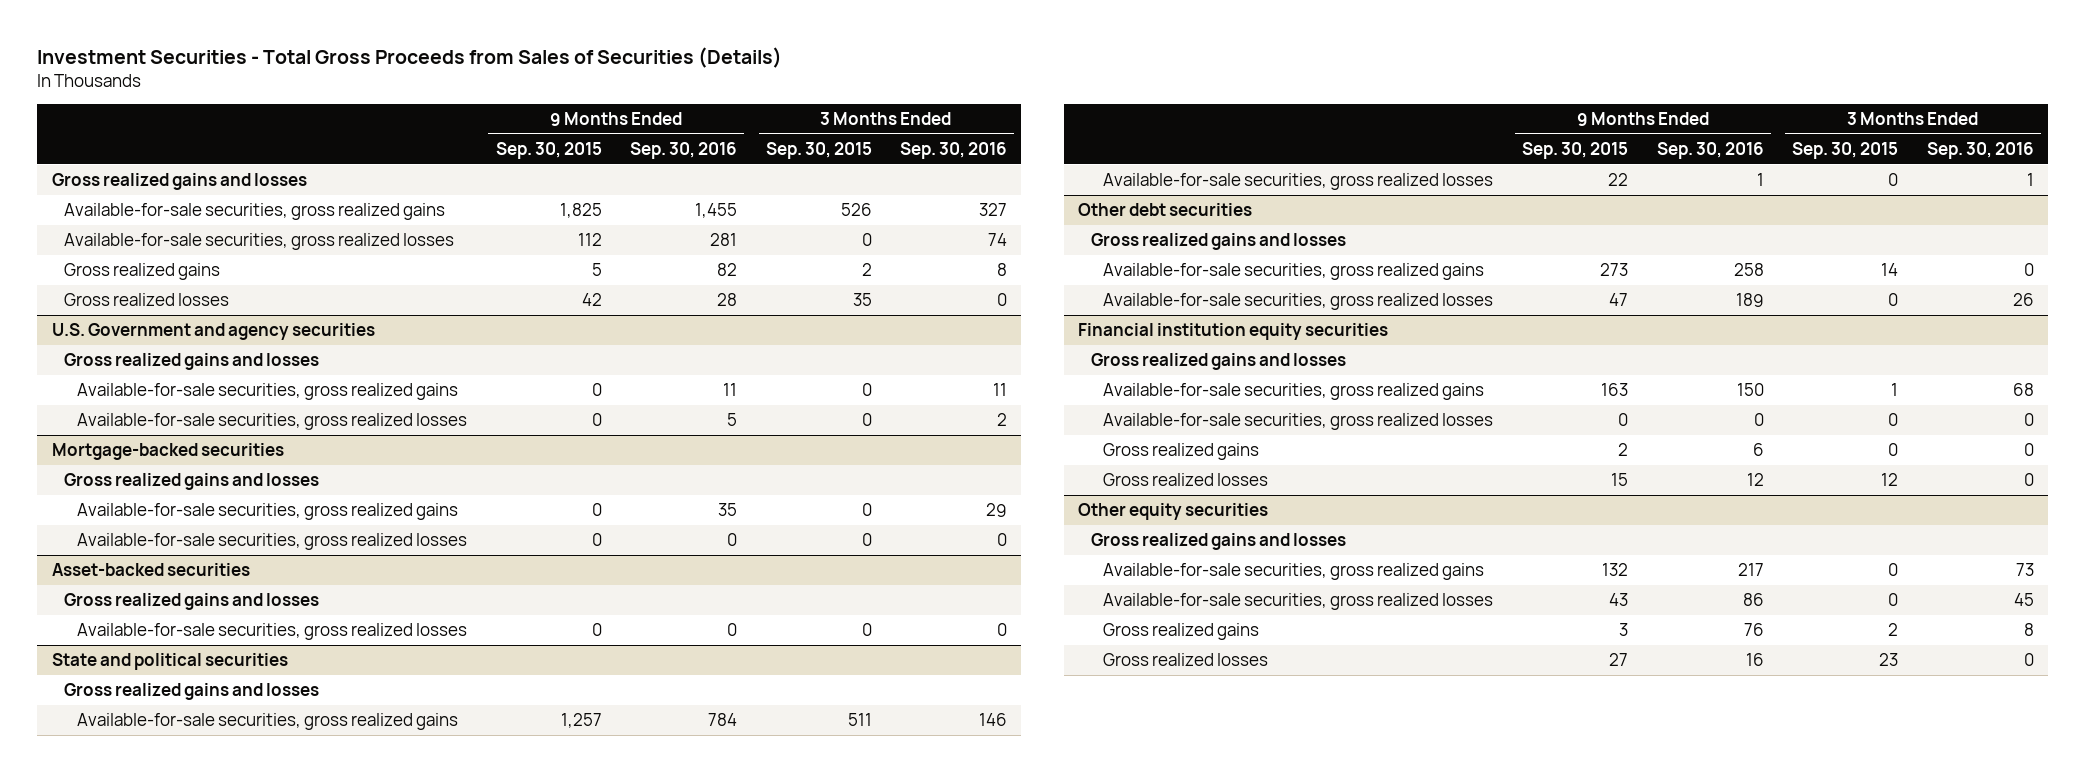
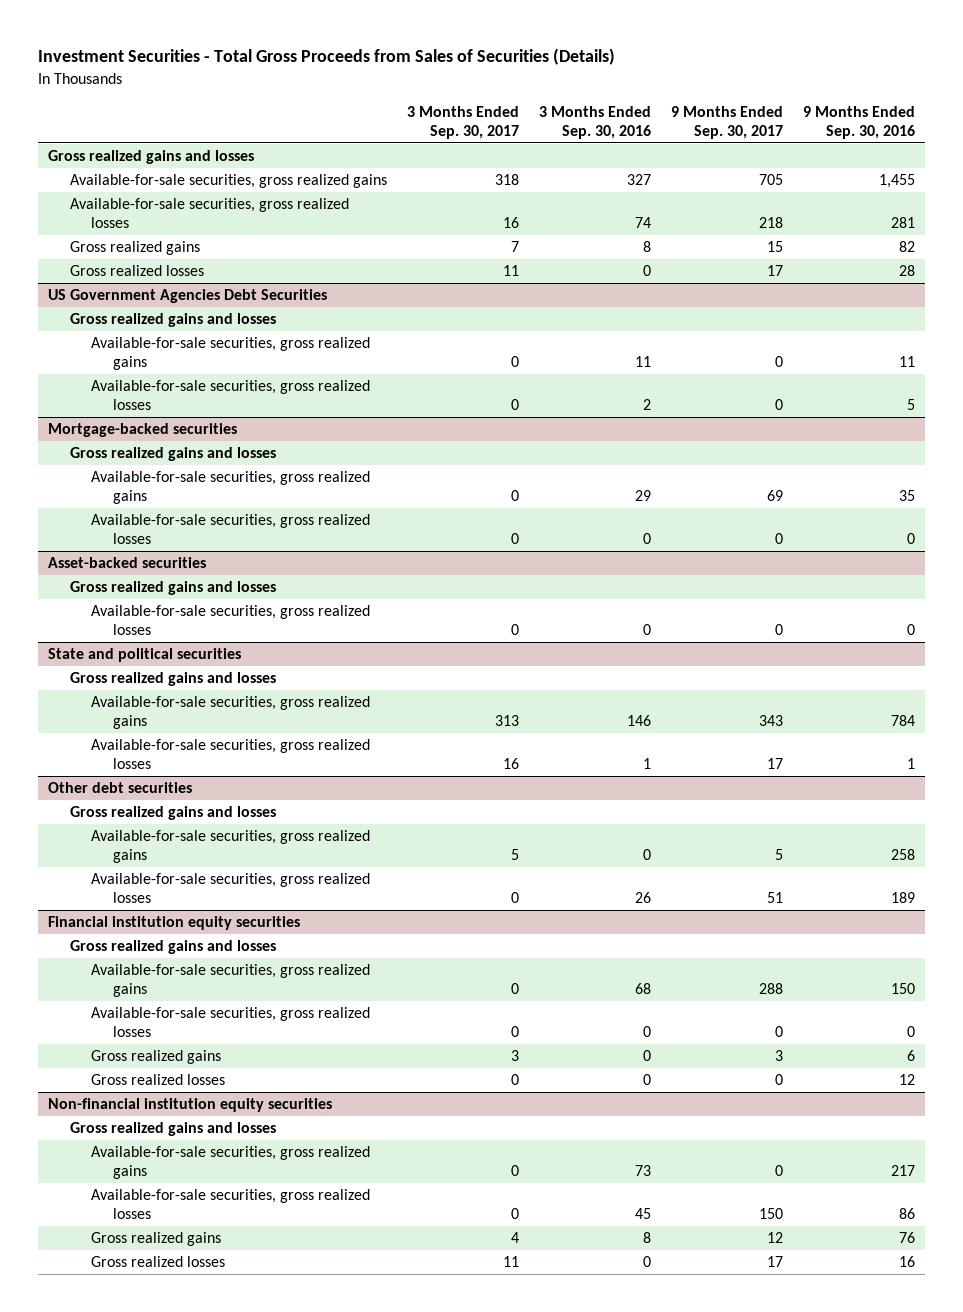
- | 9 Months Ended Sep. 30, 2015 | 9 Months Ended Sep. 30, 2016 | 3 Months Ended Sep. 30, 2015 | 3 Months Ended Sep. 30, 2016
+ | 3 Months Ended Sep. 30, 2017 | 3 Months Ended Sep. 30, 2016 | 9 Months Ended Sep. 30, 2017 | 9 Months Ended Sep. 30, 2016
- U.S. Government and agency securities
+ US Government Agencies Debt Securities
- Other equity securities
+ Non-financial institution equity securities

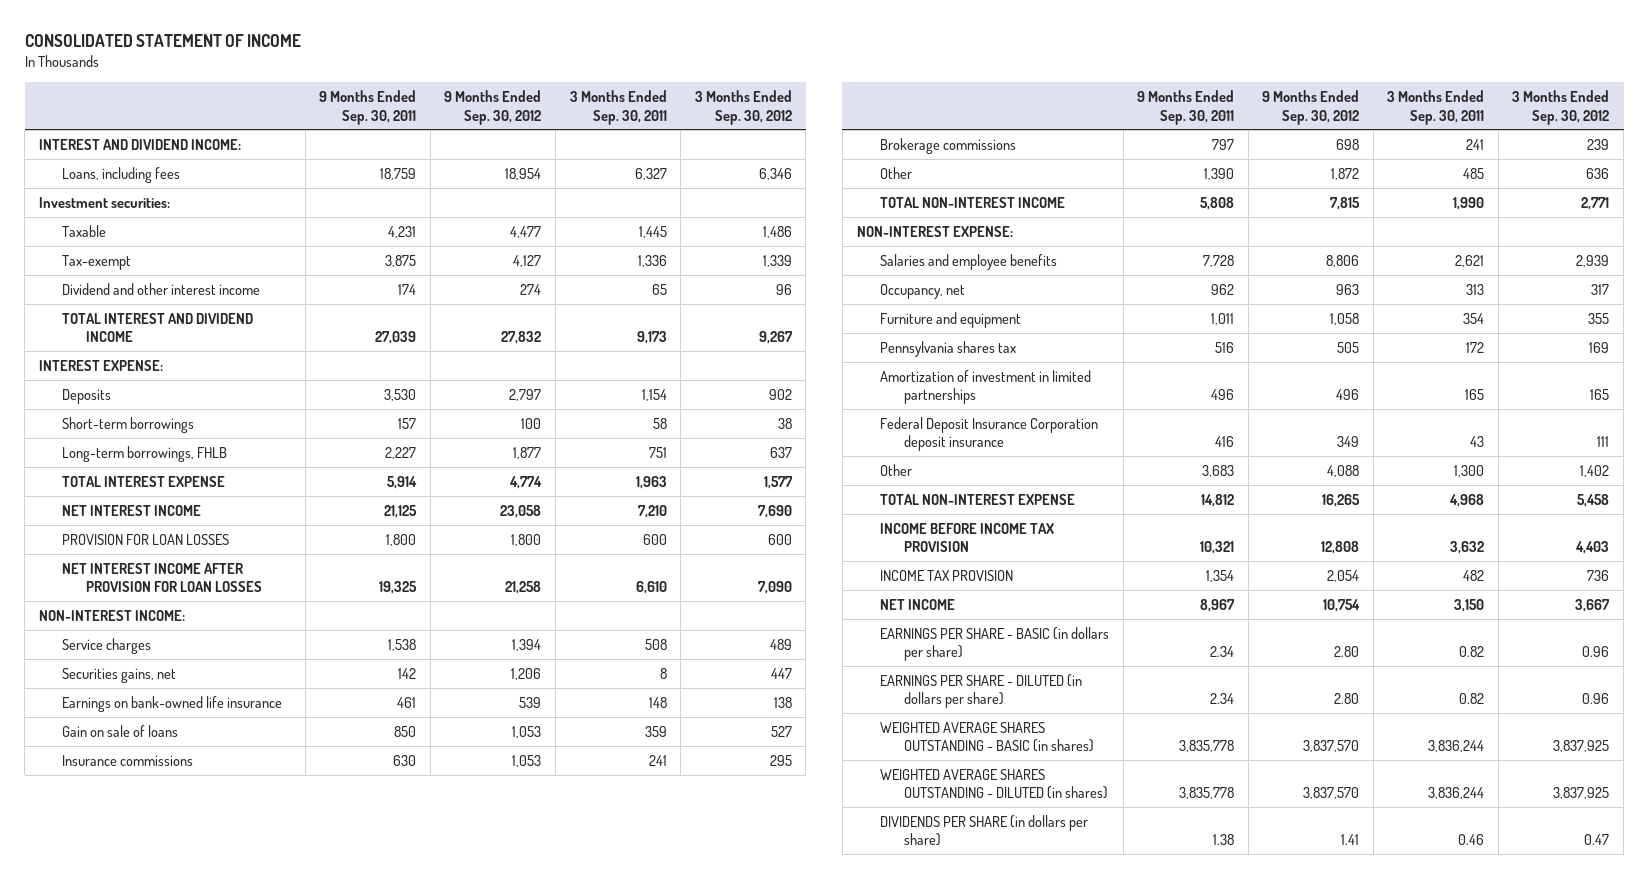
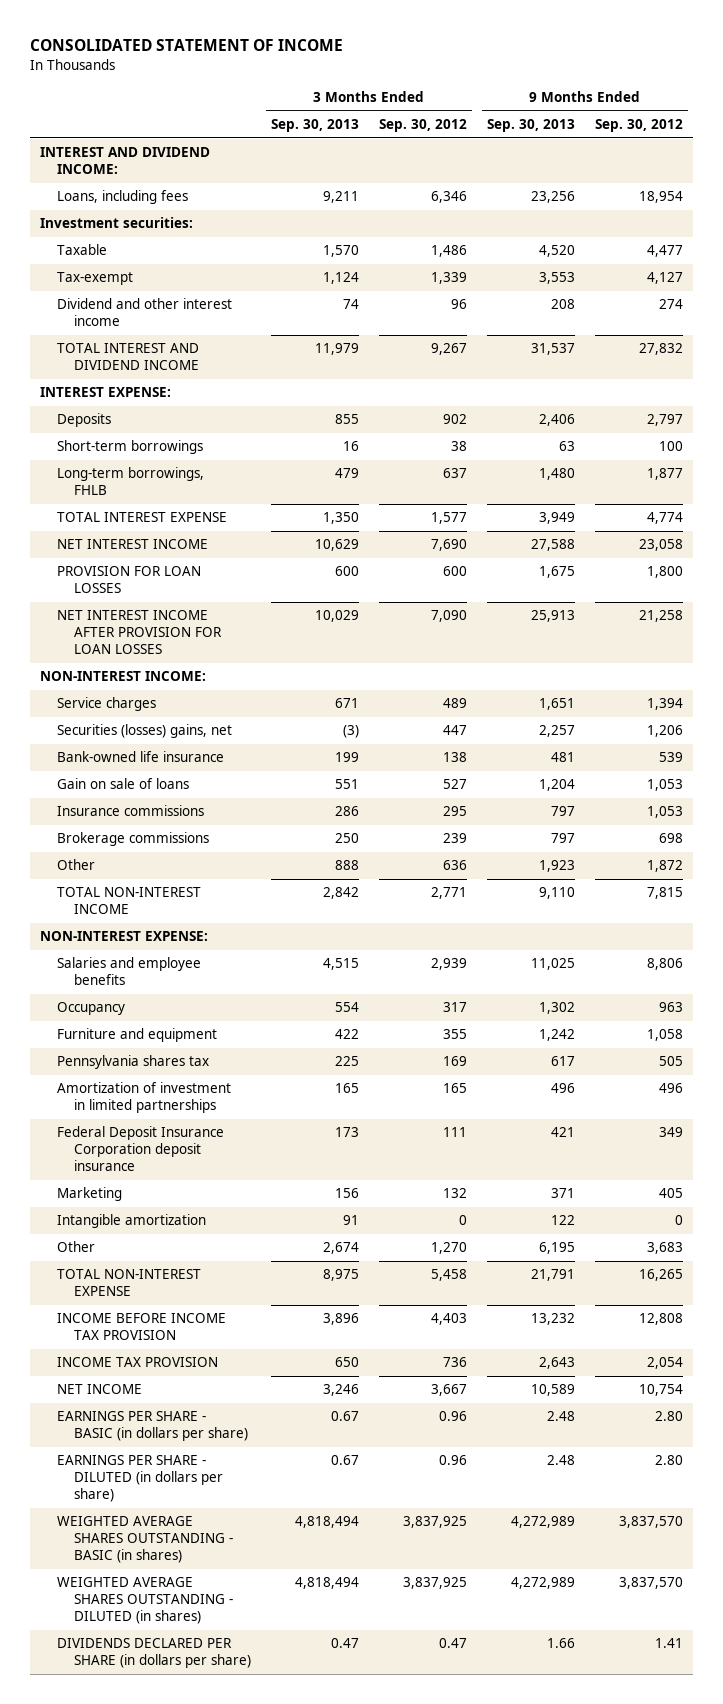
- | 9 Months Ended Sep. 30, 2011 | 9 Months Ended Sep. 30, 2012 | 3 Months Ended Sep. 30, 2011 | 3 Months Ended Sep. 30, 2012
+ | 3 Months Ended Sep. 30, 2013 | 3 Months Ended Sep. 30, 2012 | 9 Months Ended Sep. 30, 2013 | 9 Months Ended Sep. 30, 2012
- Securities gains, net | 142 | 1,206 | 8 | 447
- Earnings on bank-owned life insurance | 461 | 539 | 148 | 138
+ Securities (losses) gains, net | (3) | 447 | 2,257 | 1,206
+ Bank-owned life insurance | 199 | 138 | 481 | 539
- Occupancy, net | 962 | 963 | 313 | 317
+ Occupancy | 554 | 317 | 1,302 | 963
- Other | 3,683 | 4,088 | 1,300 | 1,402
+ Marketing | 156 | 132 | 371 | 405
+ Intangible amortization | 91 | 0 | 122 | 0
+ Other | 2,674 | 1,270 | 6,195 | 3,683
- DIVIDENDS PER SHARE (in dollars per share) | 1.38 | 1.41 | 0.46 | 0.47
+ DIVIDENDS DECLARED PER SHARE (in dollars per share) | 0.47 | 0.47 | 1.66 | 1.41

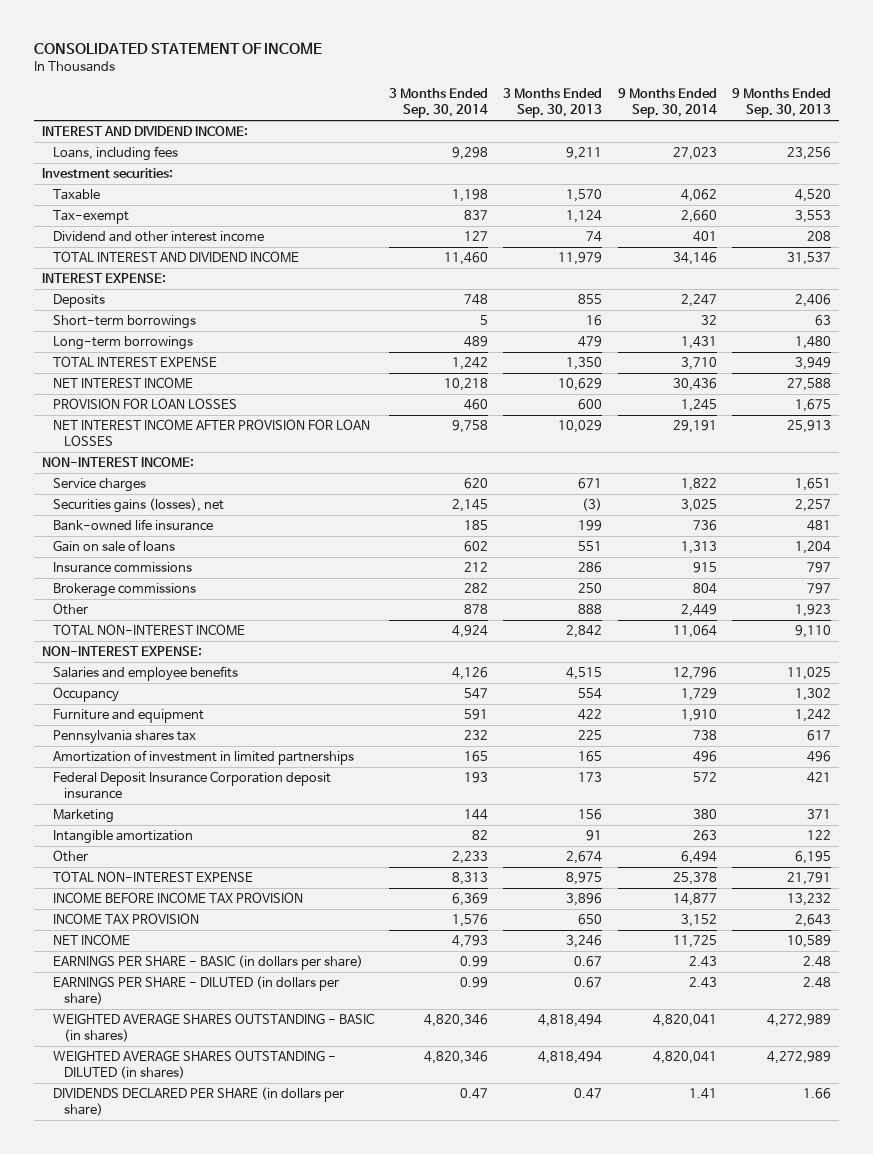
- | 3 Months Ended Sep. 30, 2013 | 3 Months Ended Sep. 30, 2012 | 9 Months Ended Sep. 30, 2013 | 9 Months Ended Sep. 30, 2012
+ | 3 Months Ended Sep. 30, 2014 | 3 Months Ended Sep. 30, 2013 | 9 Months Ended Sep. 30, 2014 | 9 Months Ended Sep. 30, 2013
- Long-term borrowings, FHLB | 479 | 637 | 1,480 | 1,877
+ Long-term borrowings | 489 | 479 | 1,431 | 1,480
- Securities (losses) gains, net | (3) | 447 | 2,257 | 1,206
+ Securities gains (losses), net | 2,145 | (3) | 3,025 | 2,257

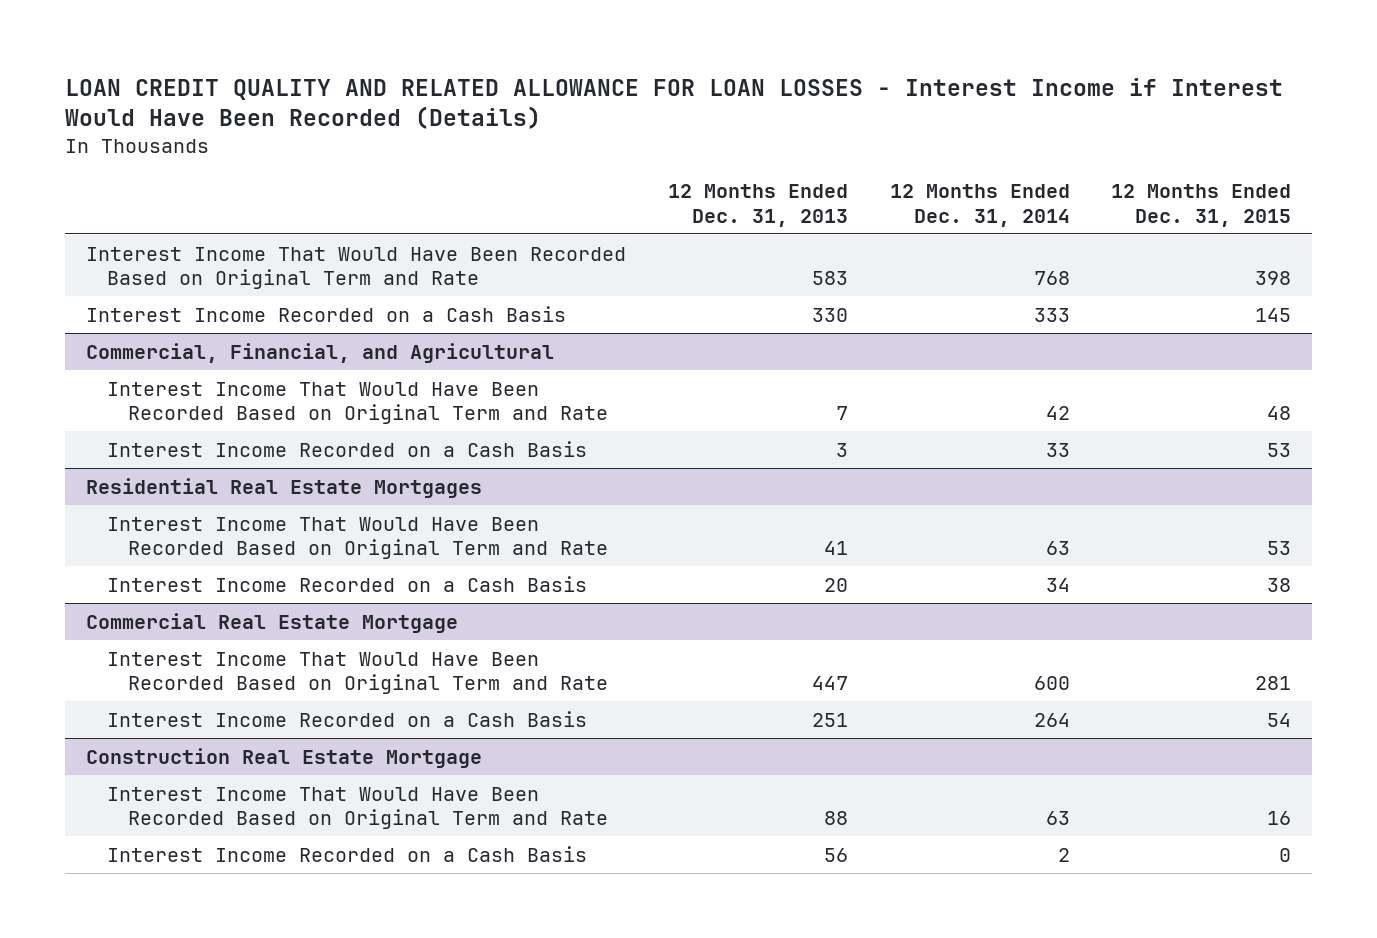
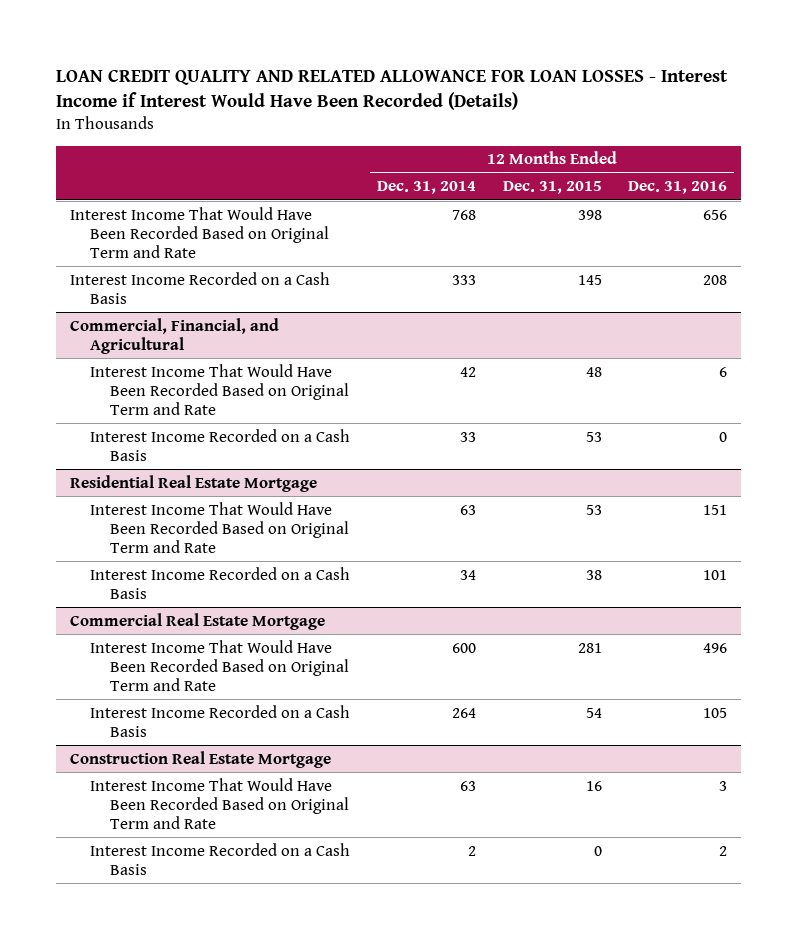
- | 12 Months Ended Dec. 31, 2013 | 12 Months Ended Dec. 31, 2014 | 12 Months Ended Dec. 31, 2015
+ | 12 Months Ended Dec. 31, 2014 | 12 Months Ended Dec. 31, 2015 | 12 Months Ended Dec. 31, 2016
- Residential Real Estate Mortgages
+ Residential Real Estate Mortgage

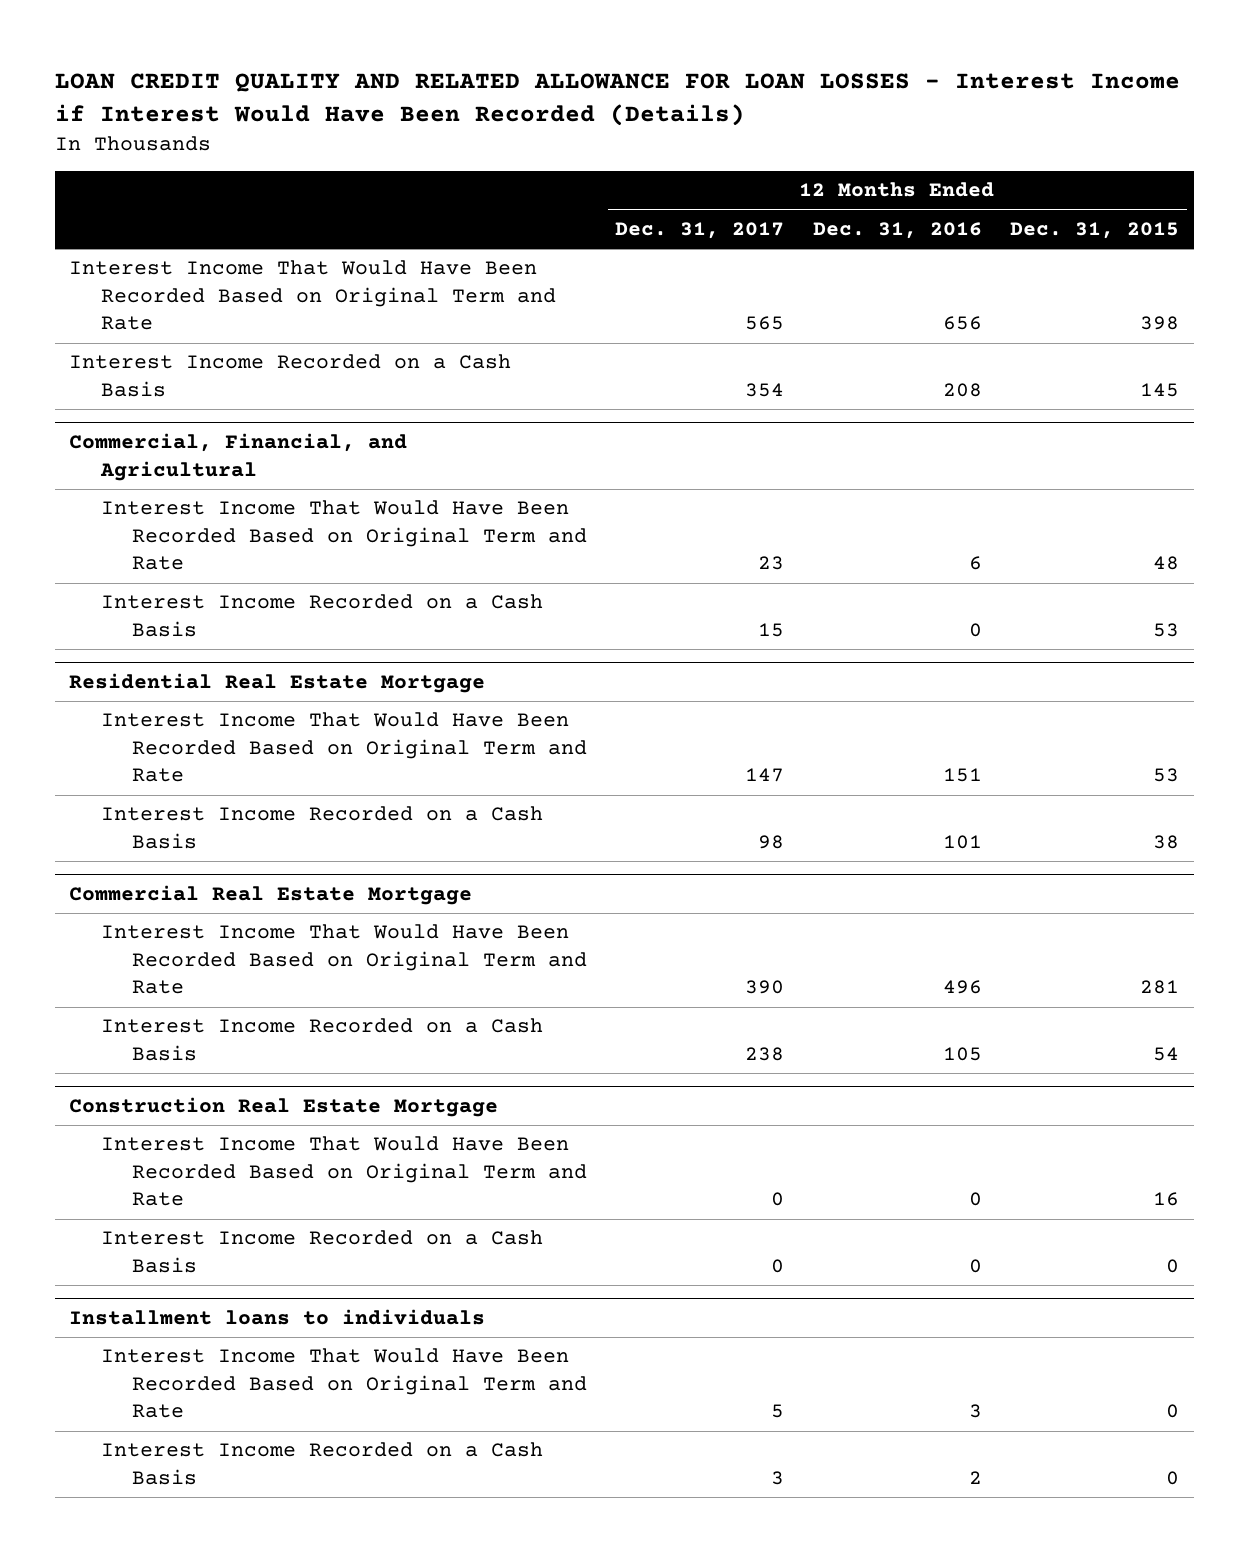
- | 12 Months Ended Dec. 31, 2014 | 12 Months Ended Dec. 31, 2015 | 12 Months Ended Dec. 31, 2016
+ | 12 Months Ended Dec. 31, 2017 | 12 Months Ended Dec. 31, 2016 | 12 Months Ended Dec. 31, 2015
@ Construction Real Estate Mortgage
- Interest Income That Would Have Been Recorded Based on Original Term and Rate | 63 | 16 | 3
+ Interest Income That Would Have Been Recorded Based on Original Term and Rate | 0 | 0 | 16
+ Interest Income Recorded on a Cash Basis | 0 | 0 | 0
+ Installment loans to individuals
+ Interest Income That Would Have Been Recorded Based on Original Term and Rate | 5 | 3 | 0

